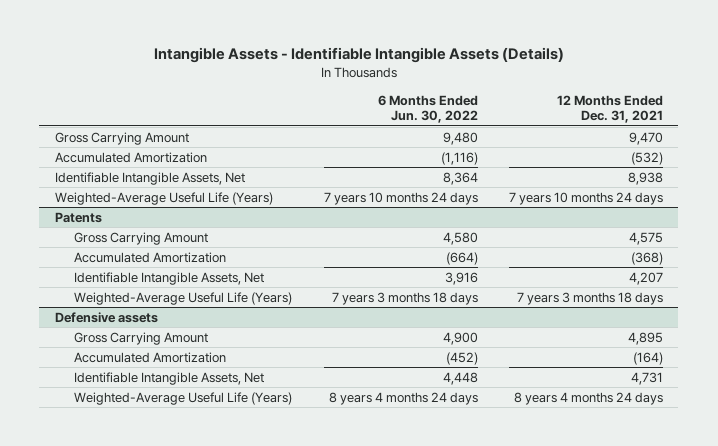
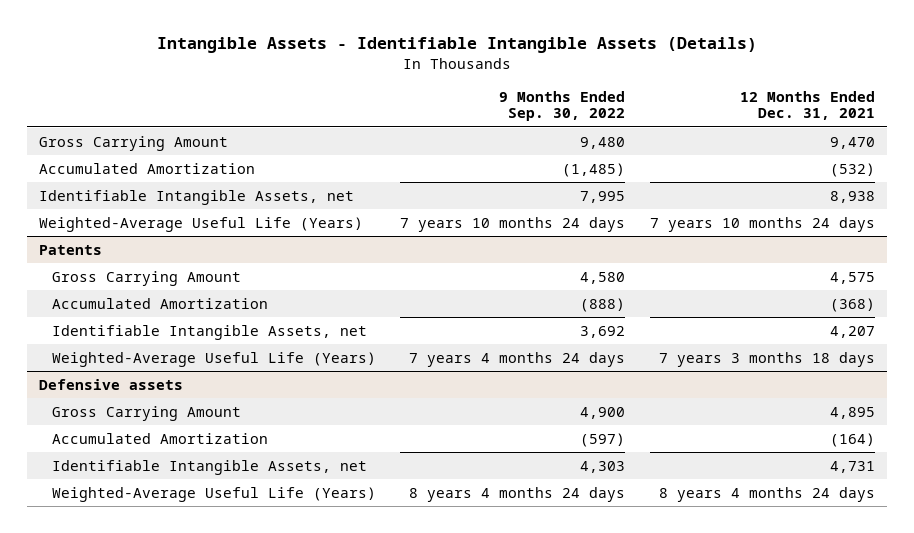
- | 6 Months Ended Jun. 30, 2022 | 12 Months Ended Dec. 31, 2021
+ | 9 Months Ended Sep. 30, 2022 | 12 Months Ended Dec. 31, 2021
- Identifiable Intangible Assets, Net | 8,364 | 8,938
+ Identifiable Intangible Assets, net | 7,995 | 8,938
@ Patents
- Identifiable Intangible Assets, Net | 3,916 | 4,207
+ Identifiable Intangible Assets, net | 3,692 | 4,207
@ Defensive assets
- Identifiable Intangible Assets, Net | 4,448 | 4,731
+ Identifiable Intangible Assets, net | 4,303 | 4,731

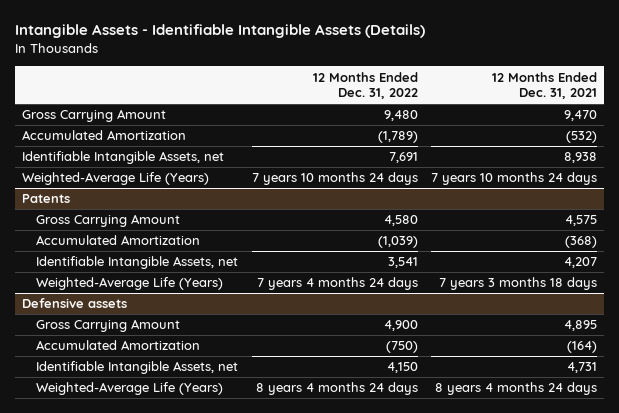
- | 9 Months Ended Sep. 30, 2022 | 12 Months Ended Dec. 31, 2021
+ | 12 Months Ended Dec. 31, 2022 | 12 Months Ended Dec. 31, 2021
- Weighted-Average Useful Life (Years) | 7 years 10 months 24 days | 7 years 10 months 24 days
+ Weighted-Average Life (Years) | 7 years 10 months 24 days | 7 years 10 months 24 days
@ Patents
- Weighted-Average Useful Life (Years) | 7 years 4 months 24 days | 7 years 3 months 18 days
+ Weighted-Average Life (Years) | 7 years 4 months 24 days | 7 years 3 months 18 days
@ Defensive assets
- Weighted-Average Useful Life (Years) | 8 years 4 months 24 days | 8 years 4 months 24 days
+ Weighted-Average Life (Years) | 8 years 4 months 24 days | 8 years 4 months 24 days

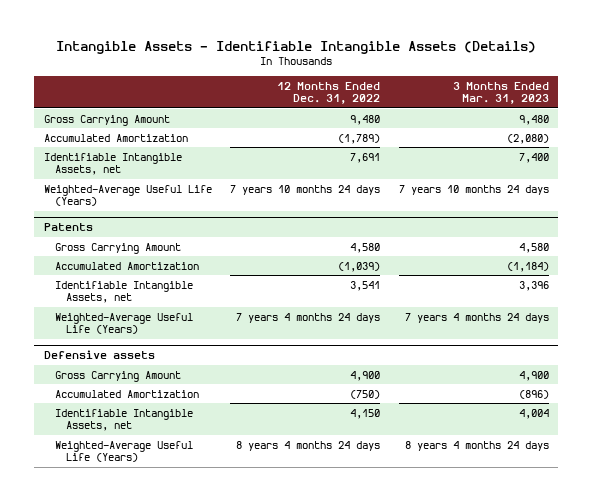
- | 12 Months Ended Dec. 31, 2022 | 12 Months Ended Dec. 31, 2021
+ | 12 Months Ended Dec. 31, 2022 | 3 Months Ended Mar. 31, 2023
- Weighted-Average Life (Years) | 7 years 10 months 24 days | 7 years 10 months 24 days
+ Weighted-Average Useful Life (Years) | 7 years 10 months 24 days | 7 years 10 months 24 days
@ Patents
- Weighted-Average Life (Years) | 7 years 4 months 24 days | 7 years 3 months 18 days
+ Weighted-Average Useful Life (Years) | 7 years 4 months 24 days | 7 years 4 months 24 days
@ Defensive assets
- Weighted-Average Life (Years) | 8 years 4 months 24 days | 8 years 4 months 24 days
+ Weighted-Average Useful Life (Years) | 8 years 4 months 24 days | 8 years 4 months 24 days

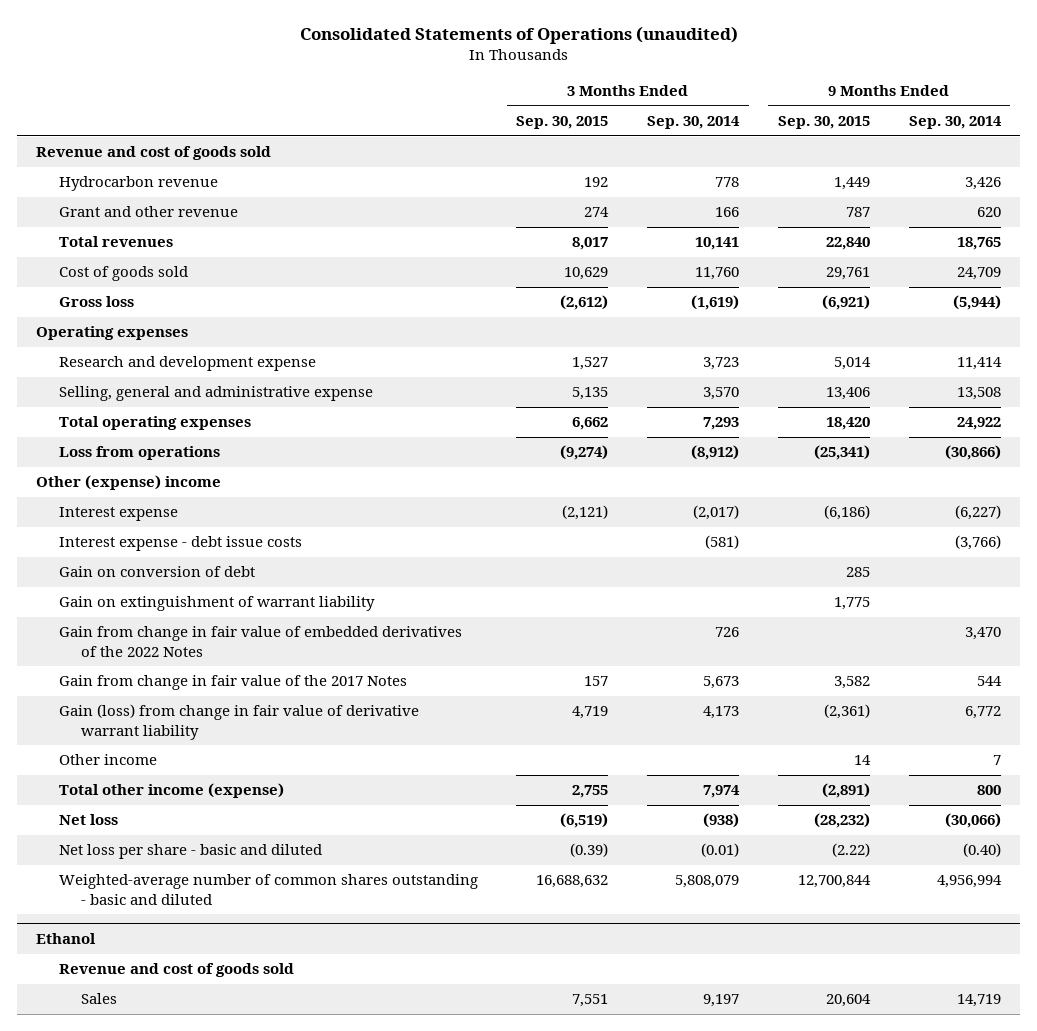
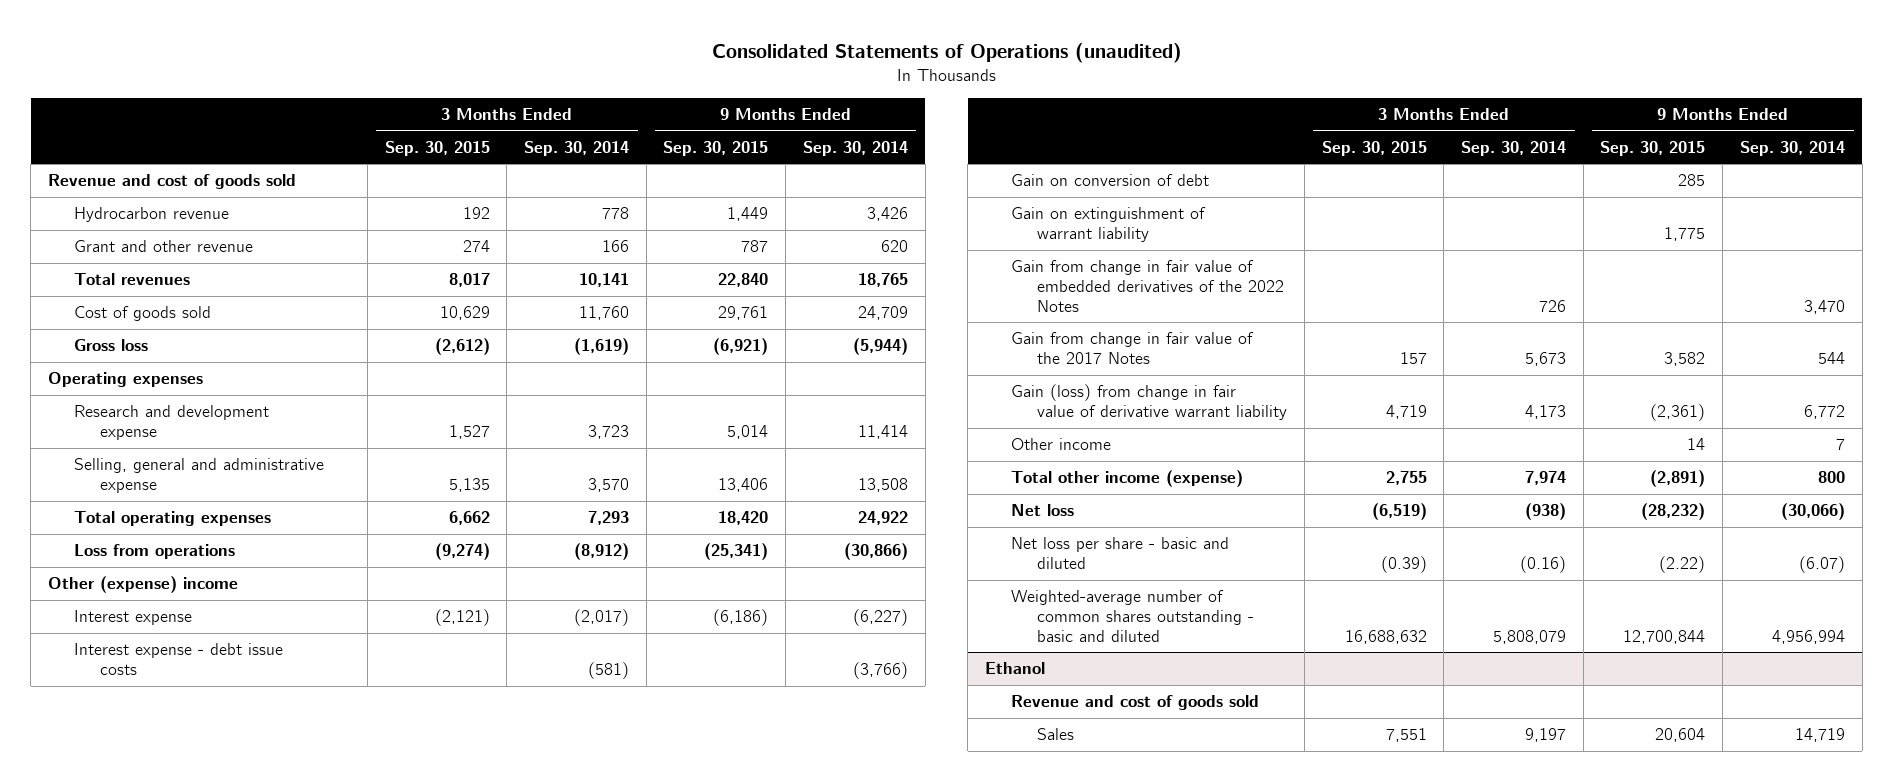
- Net loss per share - basic and diluted | (0.39) | (0.01) | (2.22) | (0.40)
+ Net loss per share - basic and diluted | (0.39) | (0.16) | (2.22) | (6.07)

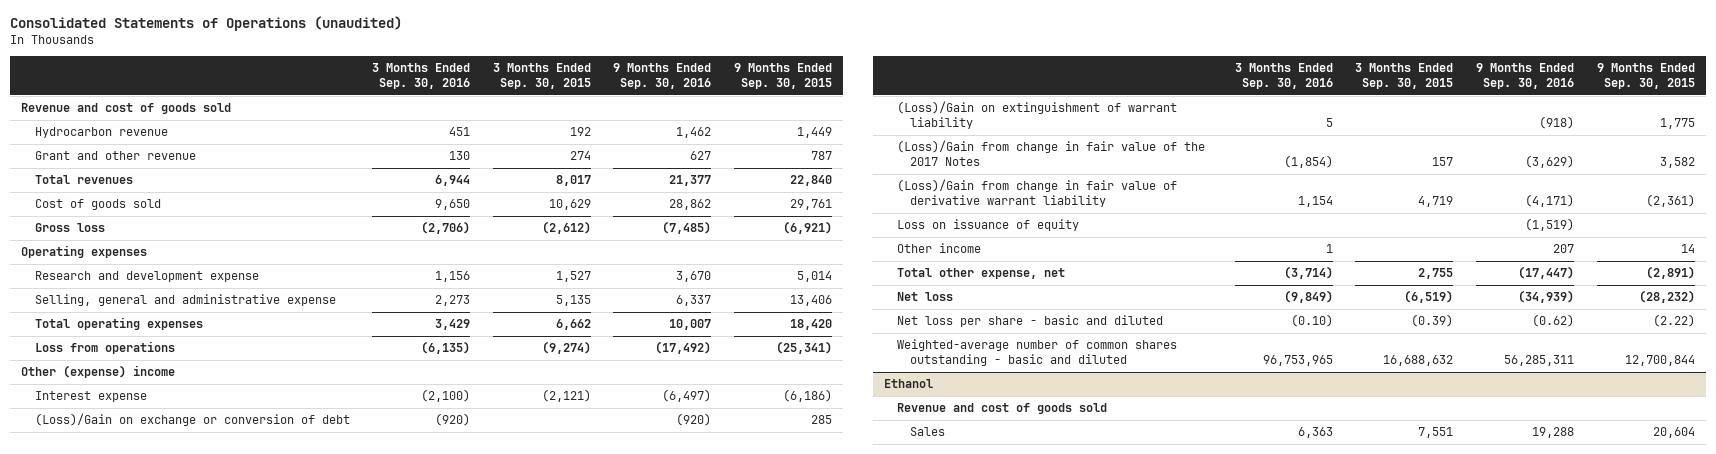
- | 3 Months Ended Sep. 30, 2015 | 3 Months Ended Sep. 30, 2014 | 9 Months Ended Sep. 30, 2015 | 9 Months Ended Sep. 30, 2014
+ | 3 Months Ended Sep. 30, 2016 | 3 Months Ended Sep. 30, 2015 | 9 Months Ended Sep. 30, 2016 | 9 Months Ended Sep. 30, 2015
- Interest expense - debt issue costs | | (581) | | (3,766)
- Gain on conversion of debt | | | 285 |
- Gain on extinguishment of warrant liability | | | 1,775 |
- Gain from change in fair value of embedded derivatives of the 2022 Notes | | 726 | | 3,470
- Gain from change in fair value of the 2017 Notes | 157 | 5,673 | 3,582 | 544
- Gain (loss) from change in fair value of derivative warrant liability | 4,719 | 4,173 | (2,361) | 6,772
+ (Loss)/Gain on exchange or conversion of debt | (920) | | (920) | 285
+ (Loss)/Gain on extinguishment of warrant liability | 5 | | (918) | 1,775
+ (Loss)/Gain from change in fair value of the 2017 Notes | (1,854) | 157 | (3,629) | 3,582
+ (Loss)/Gain from change in fair value of derivative warrant liability | 1,154 | 4,719 | (4,171) | (2,361)
+ Loss on issuance of equity | | | (1,519) |
- Total other income (expense) | 2,755 | 7,974 | (2,891) | 800
+ Total other expense, net | (3,714) | 2,755 | (17,447) | (2,891)

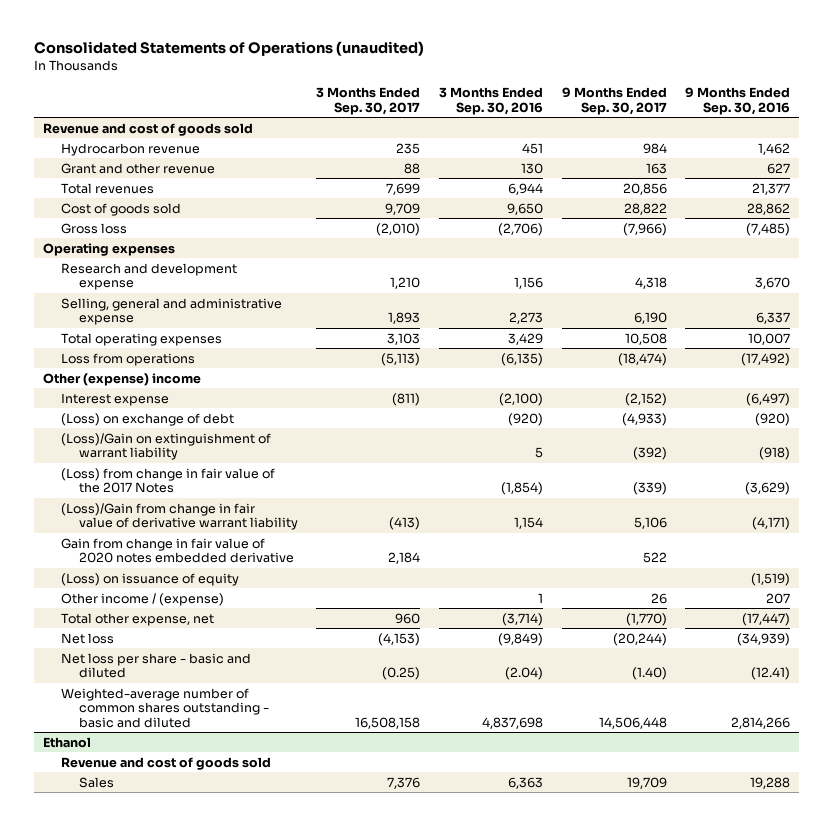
- | 3 Months Ended Sep. 30, 2016 | 3 Months Ended Sep. 30, 2015 | 9 Months Ended Sep. 30, 2016 | 9 Months Ended Sep. 30, 2015
+ | 3 Months Ended Sep. 30, 2017 | 3 Months Ended Sep. 30, 2016 | 9 Months Ended Sep. 30, 2017 | 9 Months Ended Sep. 30, 2016
- (Loss)/Gain on exchange or conversion of debt | (920) | | (920) | 285
+ (Loss) on exchange of debt | | (920) | (4,933) | (920)
- (Loss)/Gain from change in fair value of the 2017 Notes | (1,854) | 157 | (3,629) | 3,582
+ (Loss) from change in fair value of the 2017 Notes | | (1,854) | (339) | (3,629)
- Loss on issuance of equity | | | (1,519) |
- Other income | 1 | | 207 | 14
+ Gain from change in fair value of 2020 notes embedded derivative | 2,184 | | 522 |
+ (Loss) on issuance of equity | | | | (1,519)
+ Other income / (expense) | | 1 | 26 | 207
- Net loss per share - basic and diluted | (0.10) | (0.39) | (0.62) | (2.22)
- Weighted-average number of common shares outstanding - basic and diluted | 96,753,965 | 16,688,632 | 56,285,311 | 12,700,844
+ Net loss per share - basic and diluted | (0.25) | (2.04) | (1.40) | (12.41)
+ Weighted-average number of common shares outstanding - basic and diluted | 16,508,158 | 4,837,698 | 14,506,448 | 2,814,266

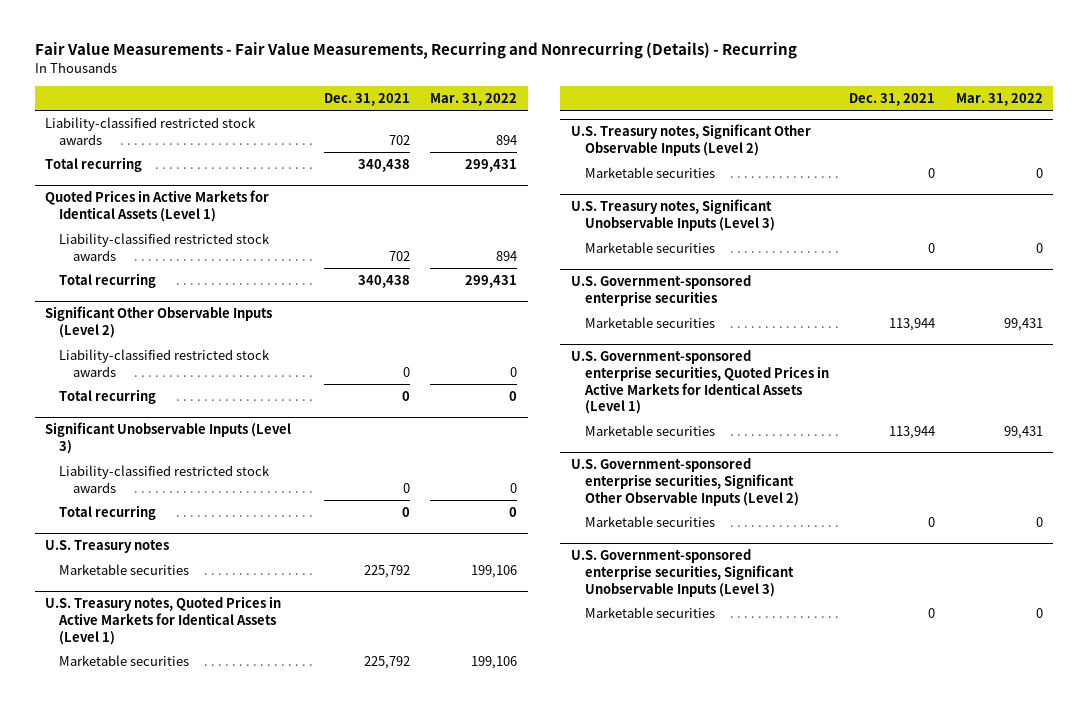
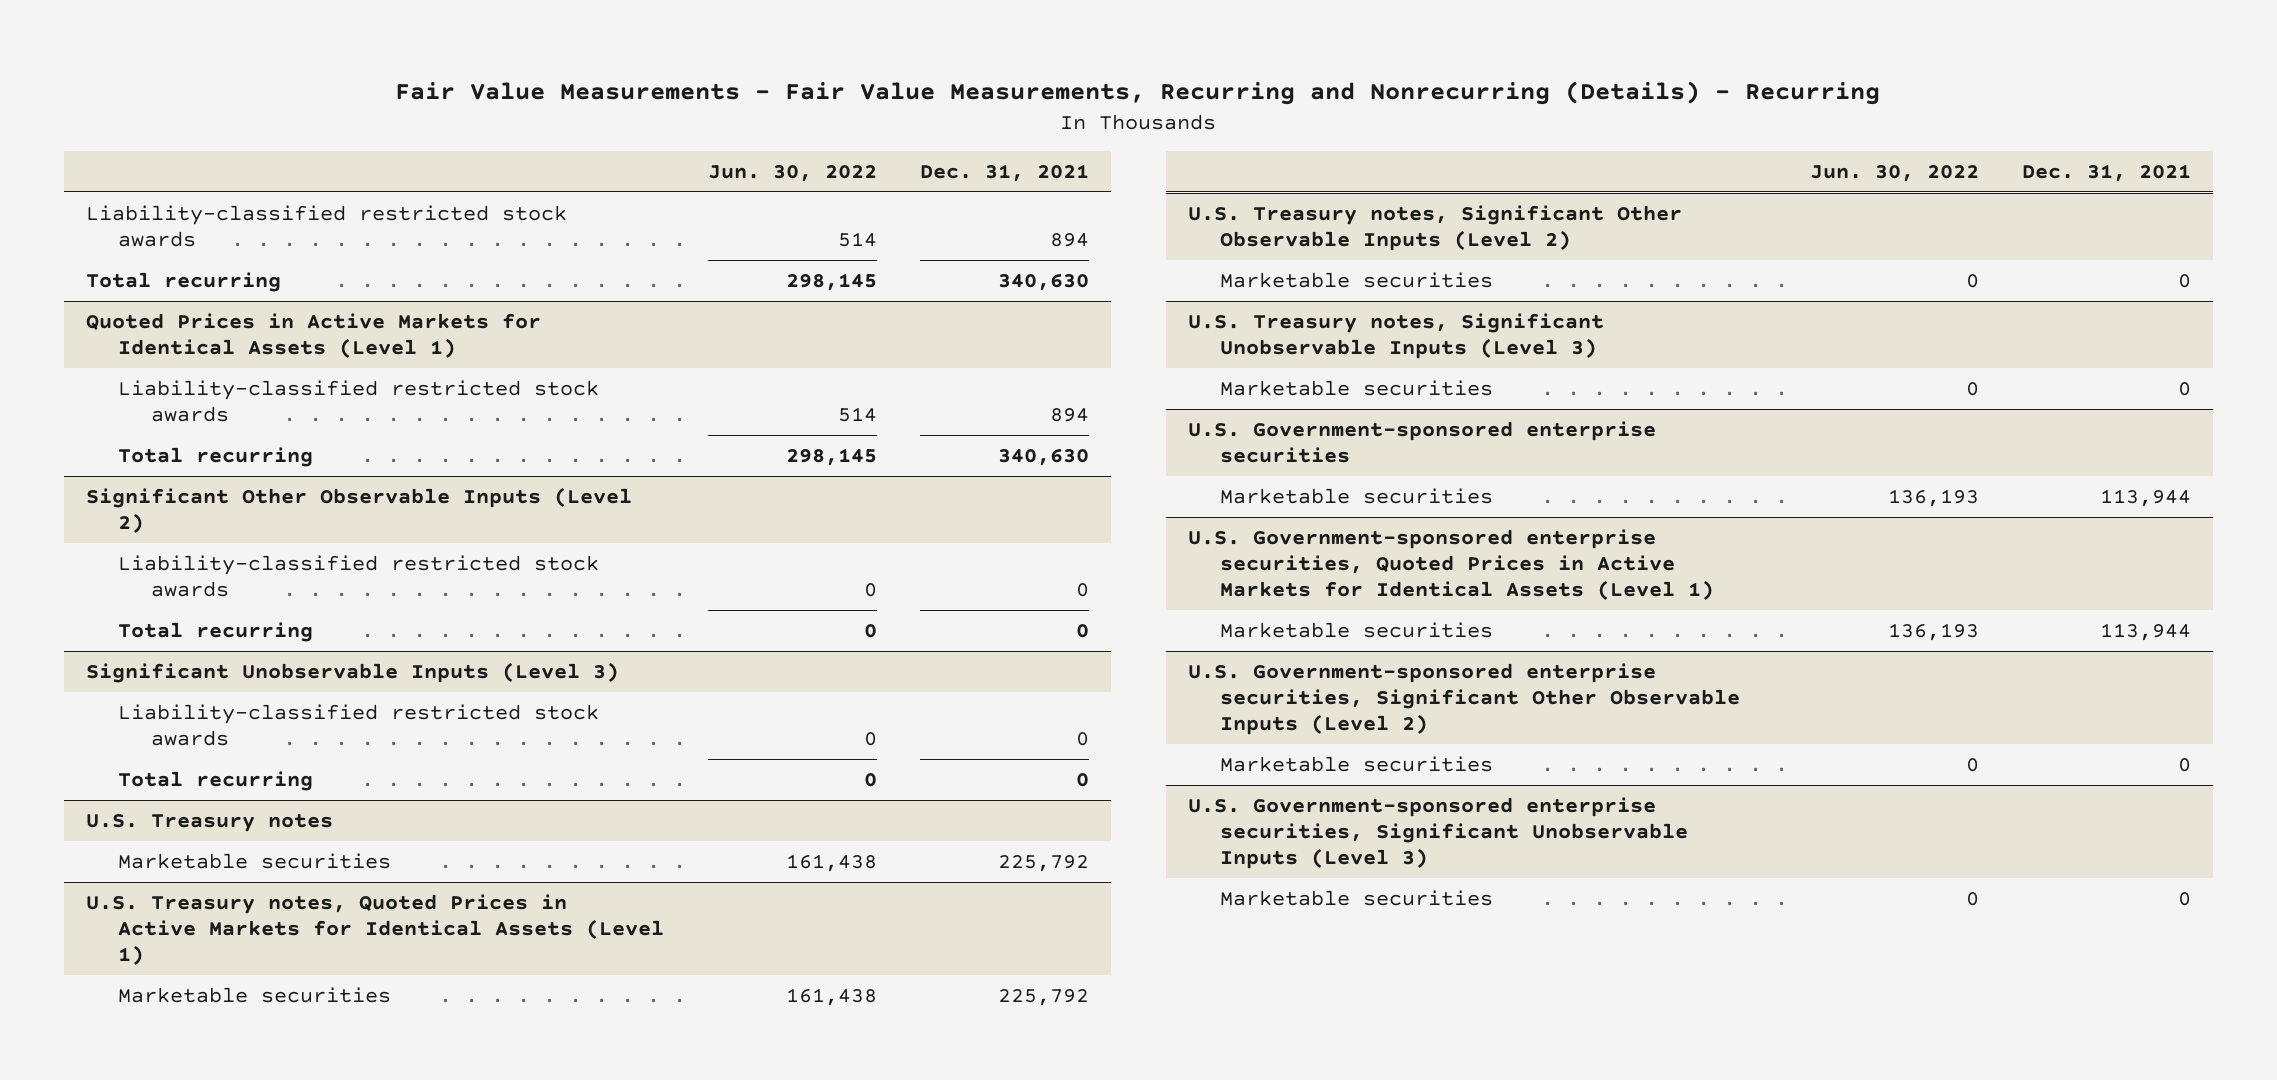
- | Dec. 31, 2021 | Mar. 31, 2022
+ | Jun. 30, 2022 | Dec. 31, 2021
- Liability-classified restricted stock awards | 702 | 894
- Total recurring | 340,438 | 299,431
+ Liability-classified restricted stock awards | 514 | 894
+ Total recurring | 298,145 | 340,630
@ Quoted Prices in Active Markets for Identical Assets (Level 1)
- Liability-classified restricted stock awards | 702 | 894
- Total recurring | 340,438 | 299,431
+ Liability-classified restricted stock awards | 514 | 894
+ Total recurring | 298,145 | 340,630

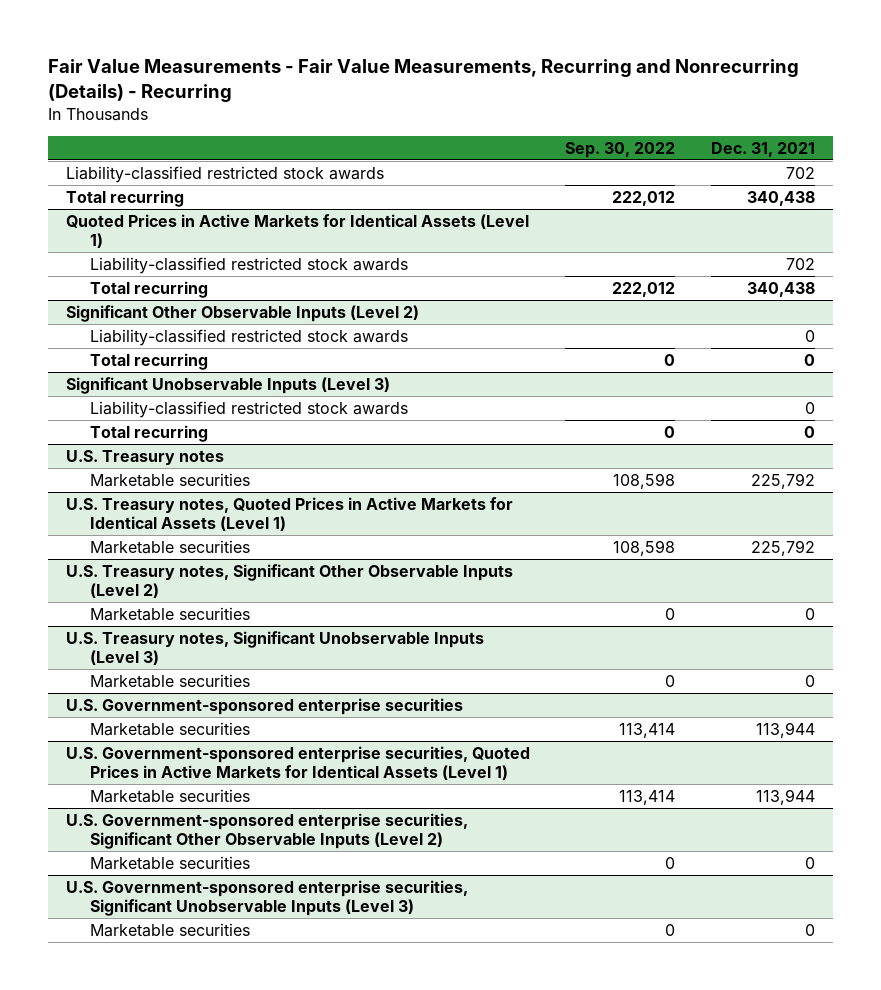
- | Jun. 30, 2022 | Dec. 31, 2021
+ | Sep. 30, 2022 | Dec. 31, 2021
- Liability-classified restricted stock awards | 514 | 894
- Total recurring | 298,145 | 340,630
+ Liability-classified restricted stock awards | | 702
+ Total recurring | 222,012 | 340,438
@ Quoted Prices in Active Markets for Identical Assets (Level 1)
- Liability-classified restricted stock awards | 514 | 894
- Total recurring | 298,145 | 340,630
+ Liability-classified restricted stock awards | | 702
+ Total recurring | 222,012 | 340,438

